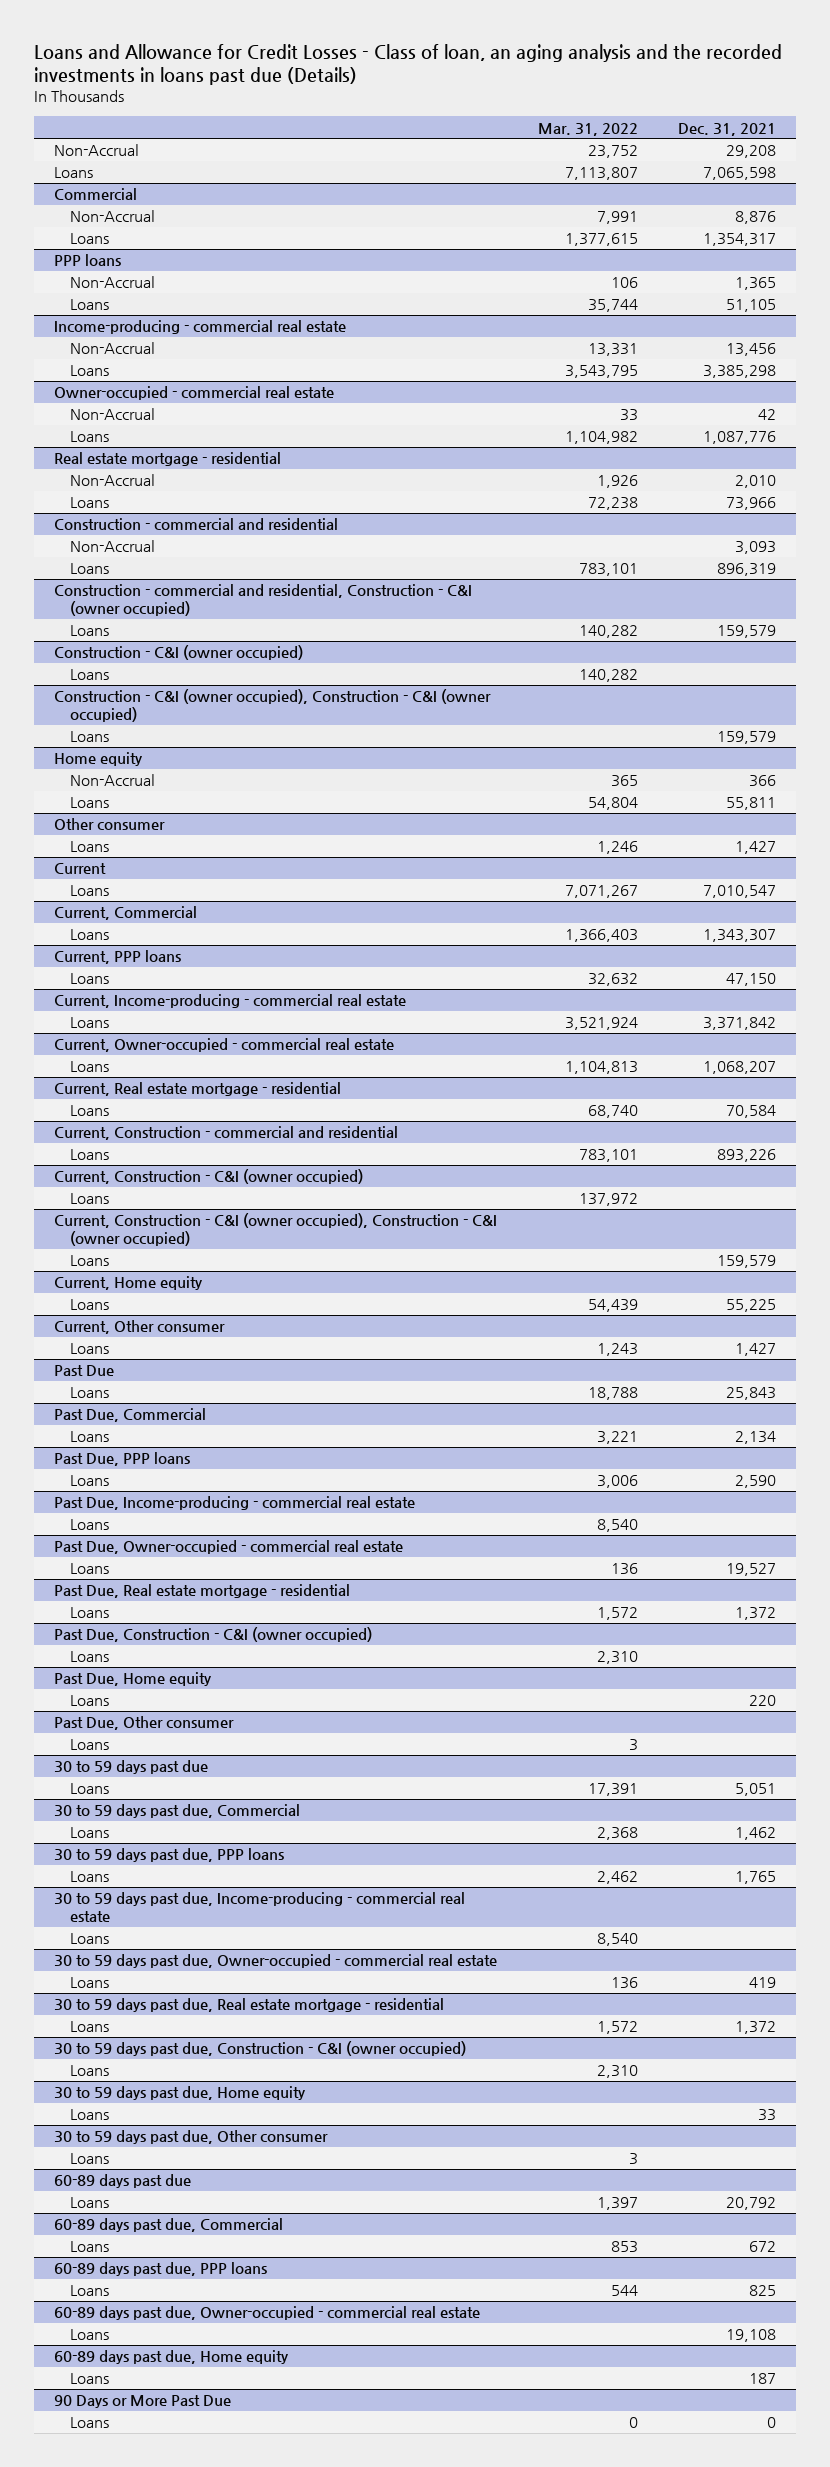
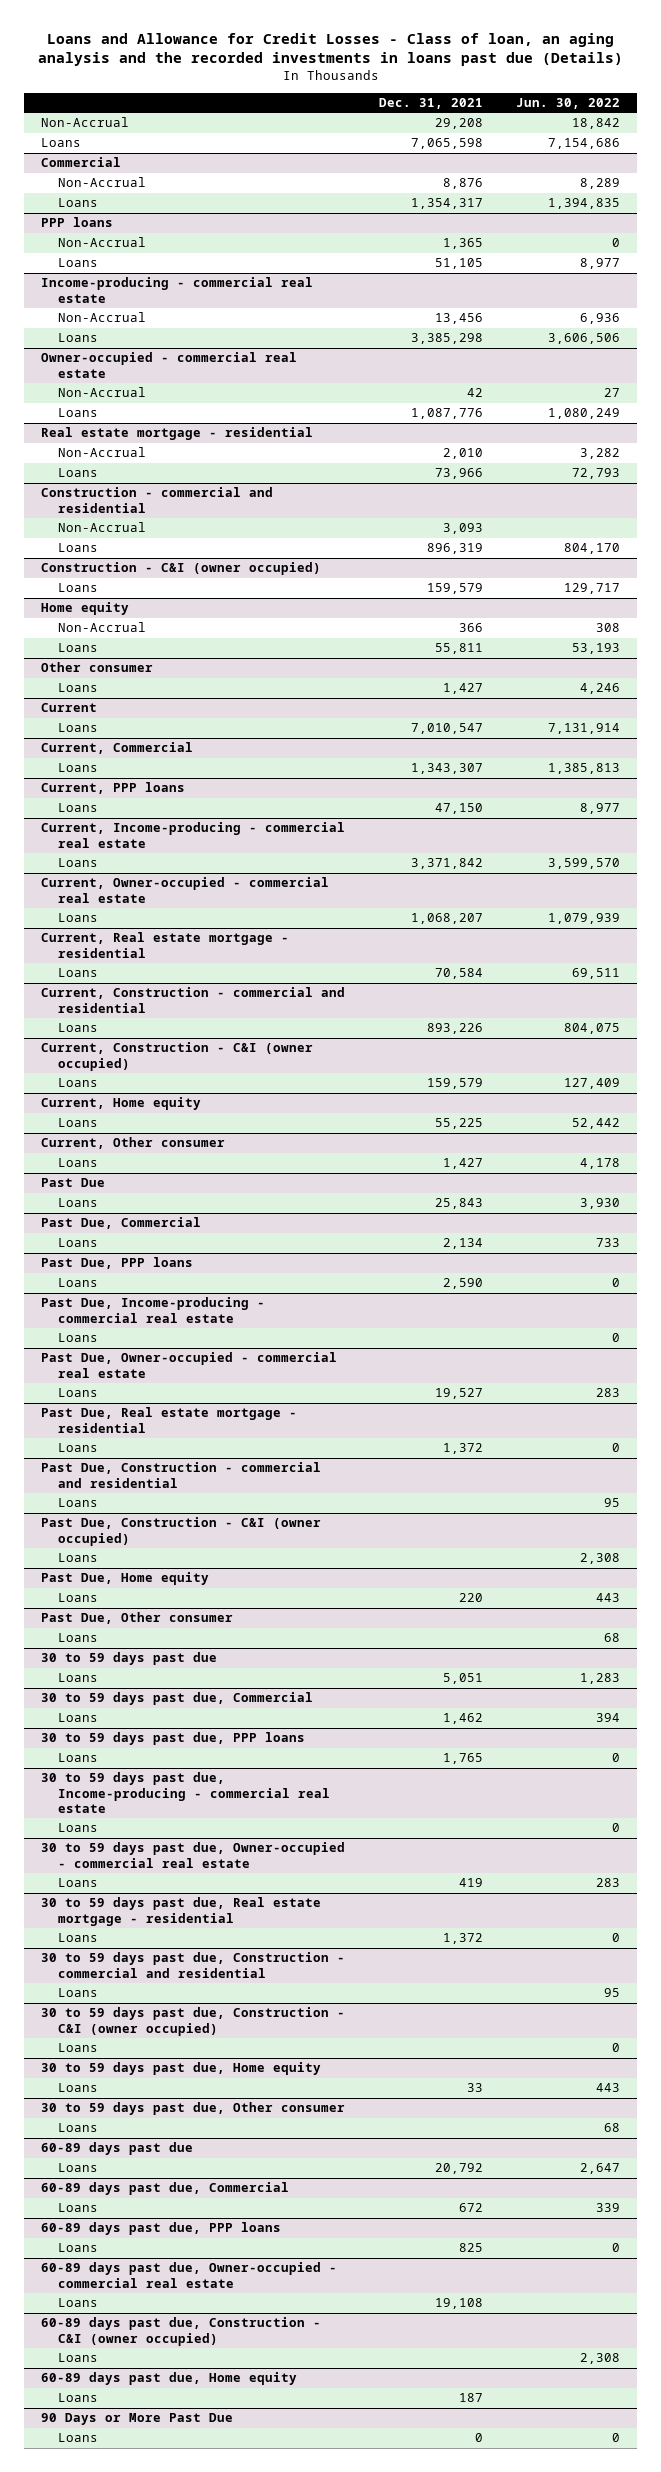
- | Mar. 31, 2022 | Dec. 31, 2021
+ | Dec. 31, 2021 | Jun. 30, 2022
- Construction - commercial and residential, Construction - C&I (owner occupied)
- Loans | 140,282 | 159,579
@ Construction - C&I (owner occupied)
- Loans | 140,282 |
- Construction - C&I (owner occupied), Construction - C&I (owner occupied)
@ Current, Construction - C&I (owner occupied)
- Loans | 137,972 |
- Current, Construction - C&I (owner occupied), Construction - C&I (owner occupied)
+ Past Due, Construction - commercial and residential
+ Loans | | 95
+ 30 to 59 days past due, Construction - commercial and residential
+ Loans | | 95
+ 60-89 days past due, Construction - C&I (owner occupied)
+ Loans | | 2,308

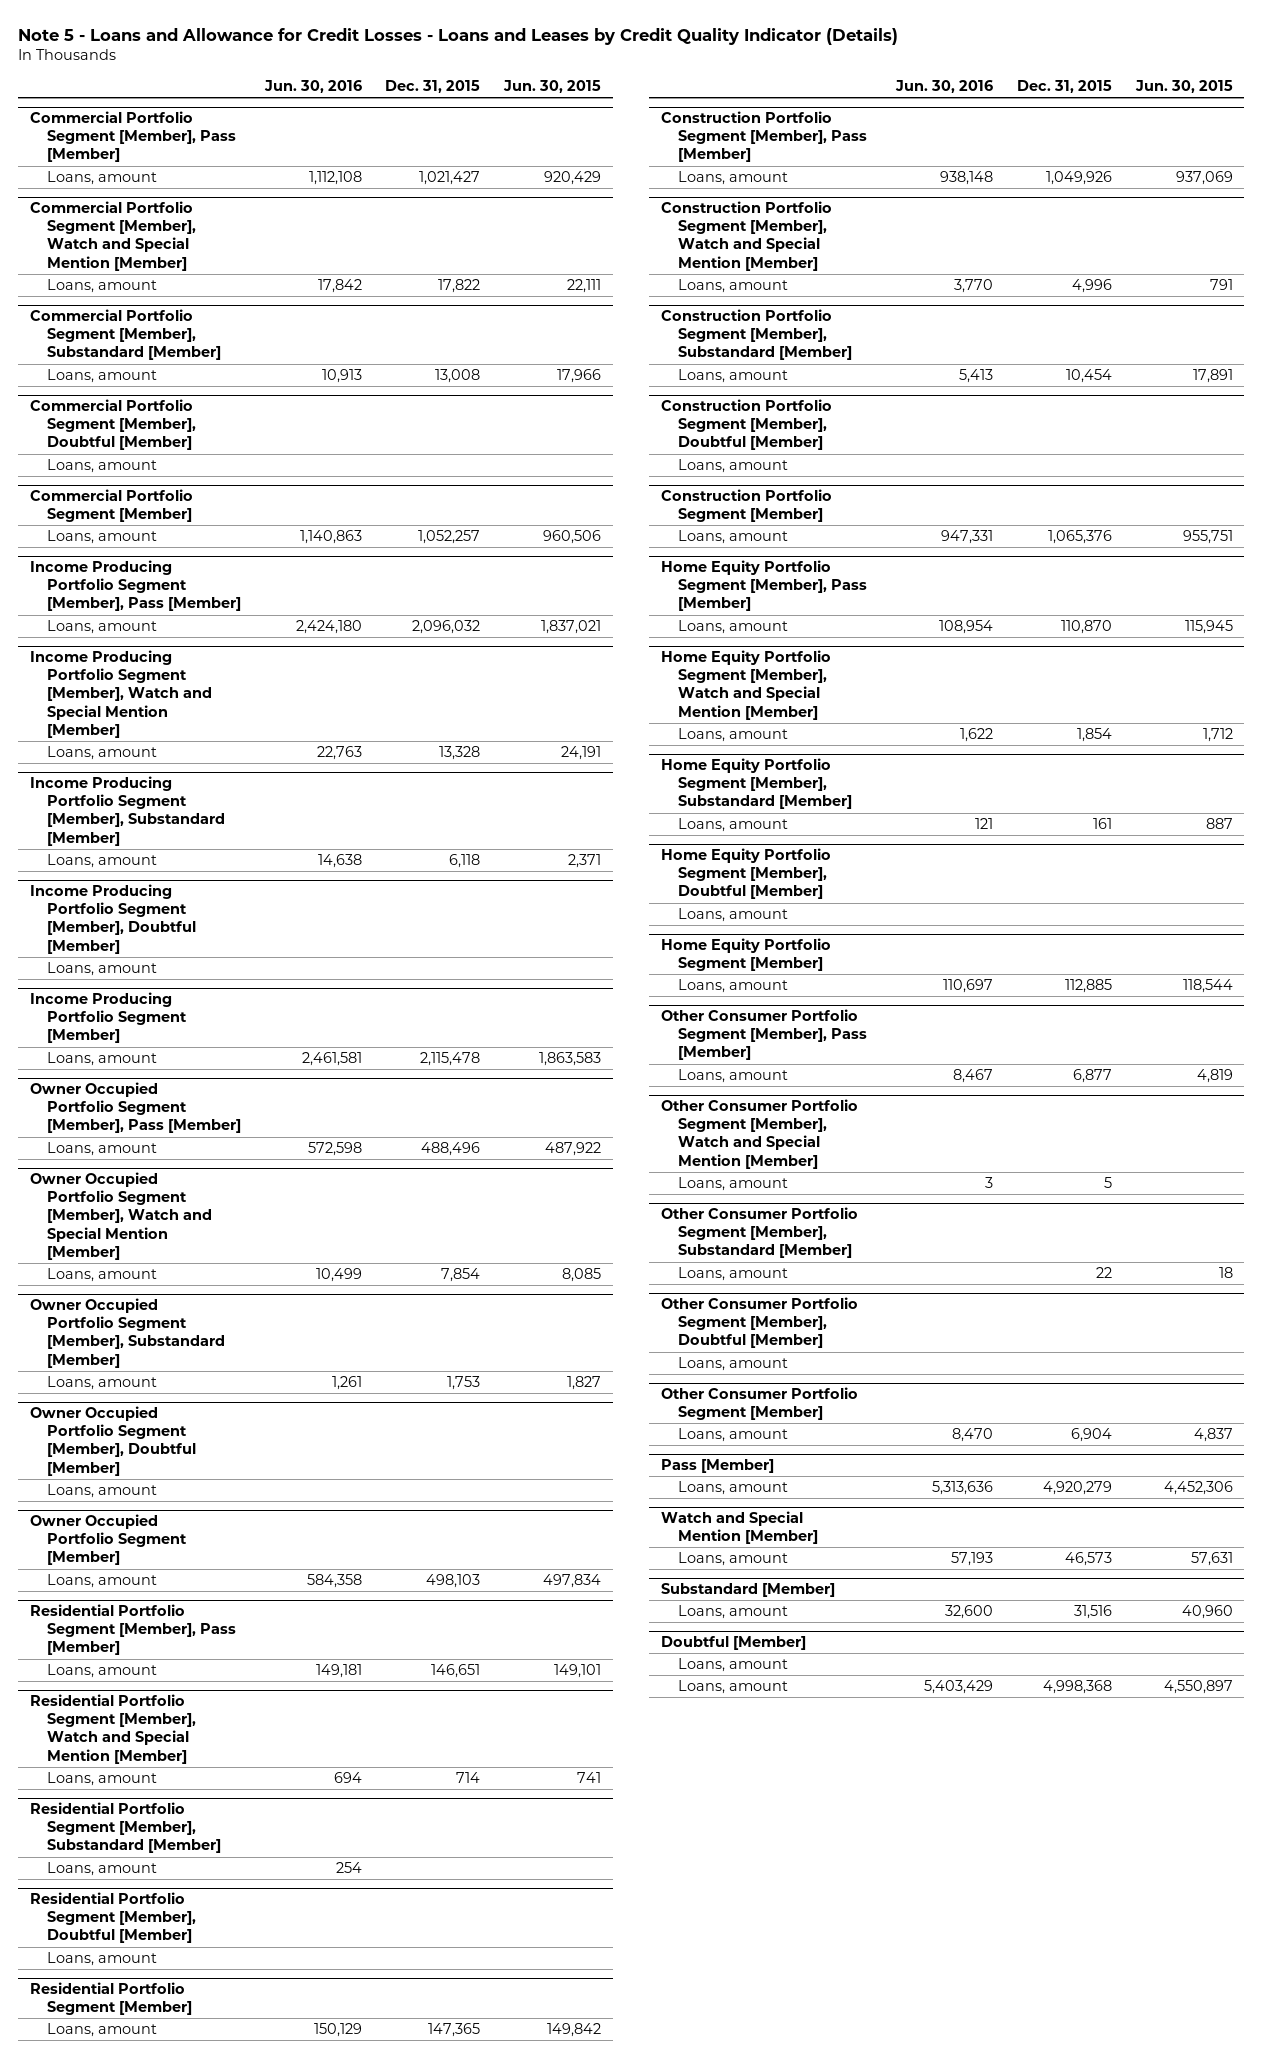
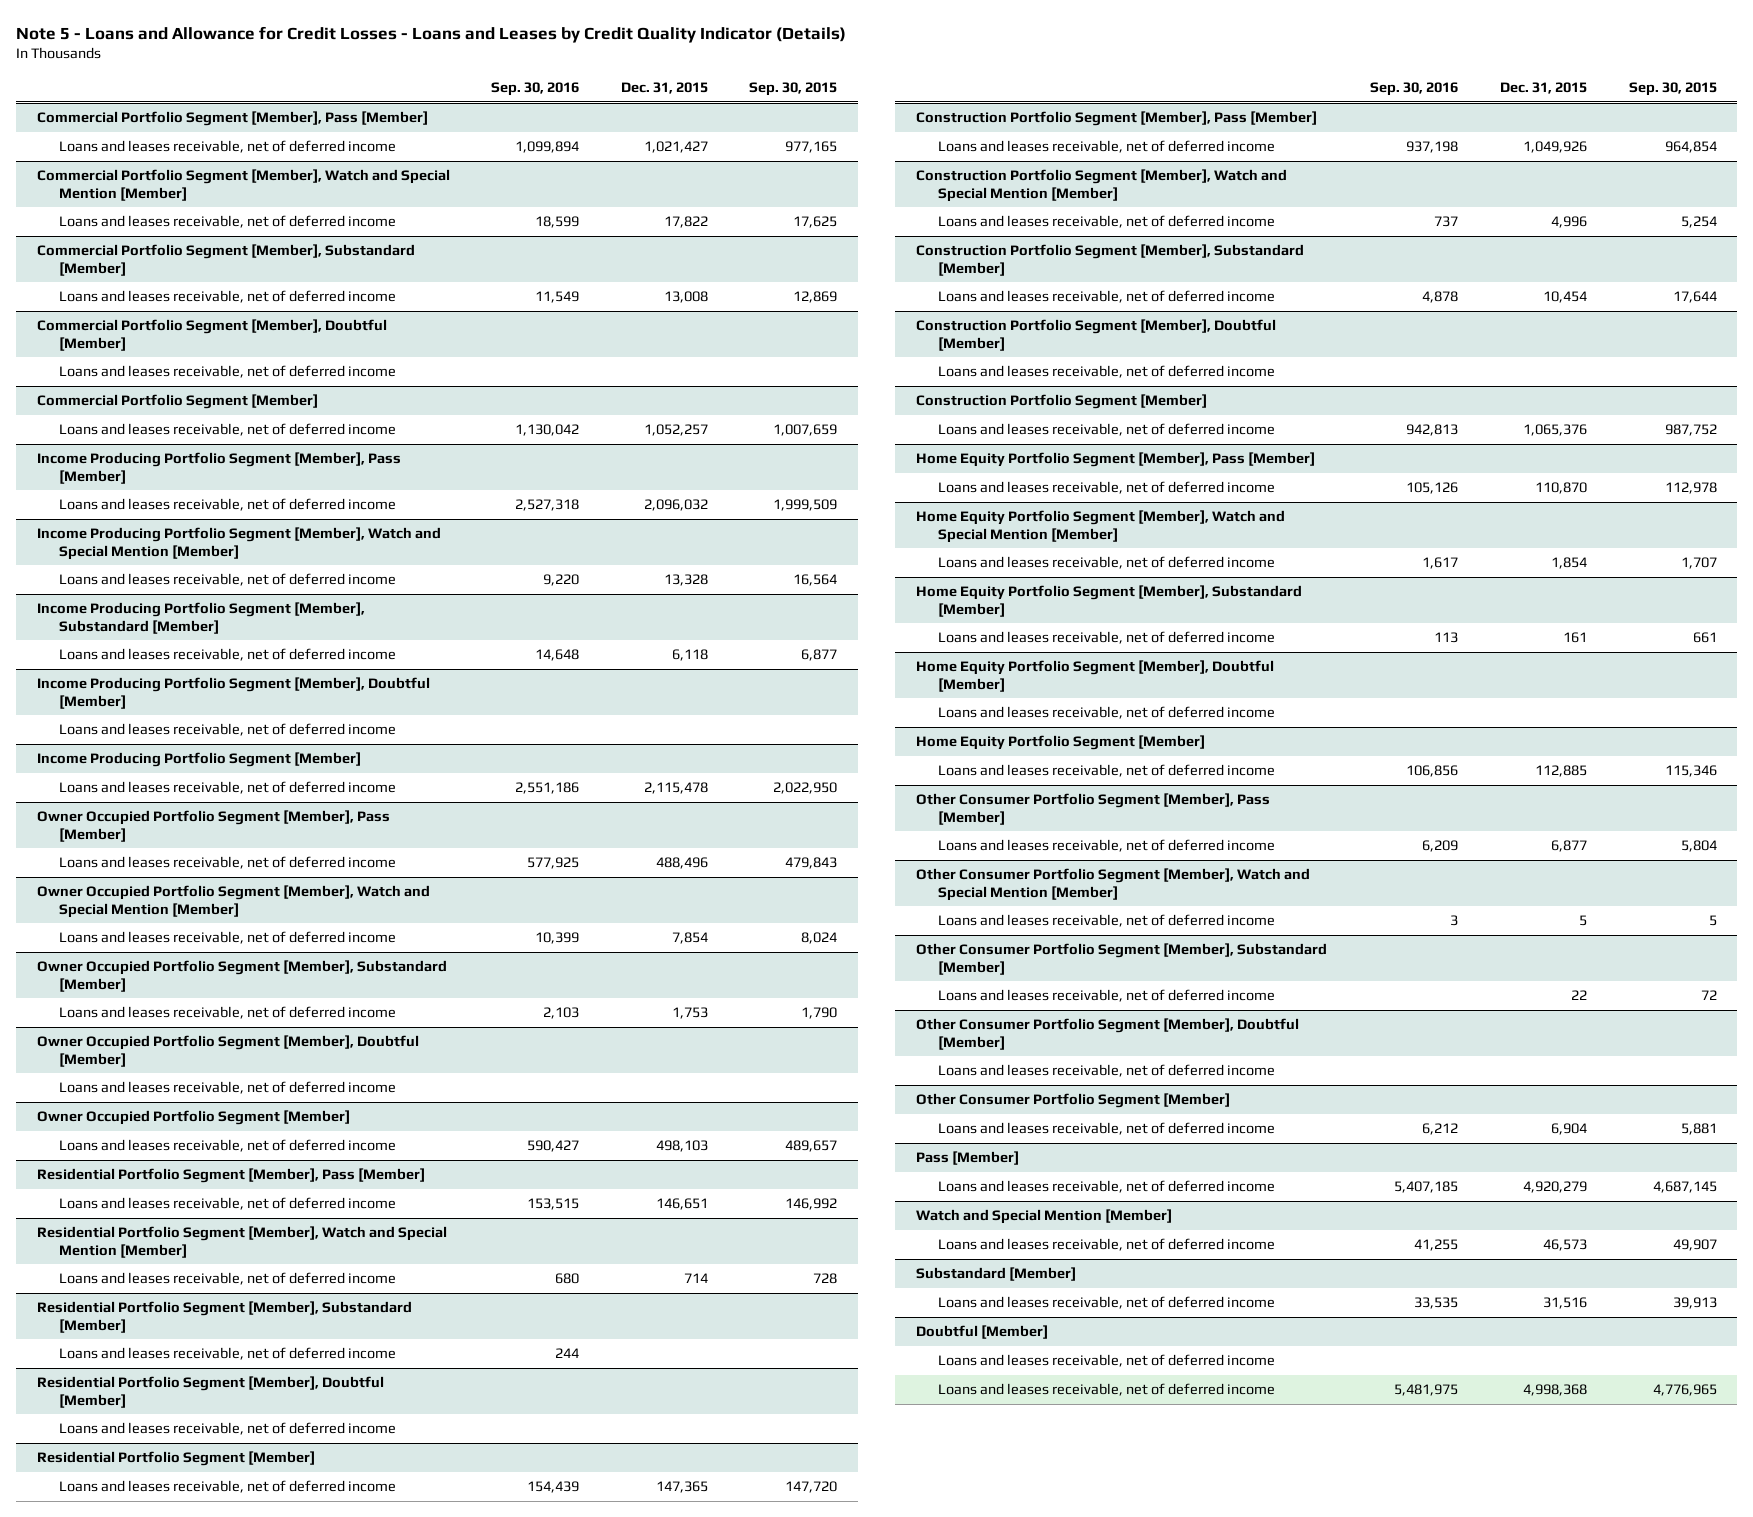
- | Jun. 30, 2016 | Dec. 31, 2015 | Jun. 30, 2015
+ | Sep. 30, 2016 | Dec. 31, 2015 | Sep. 30, 2015
@ Commercial Portfolio Segment [Member], Pass [Member]
- Loans, amount | 1,112,108 | 1,021,427 | 920,429
+ Loans and leases receivable, net of deferred income | 1,099,894 | 1,021,427 | 977,165
@ Commercial Portfolio Segment [Member], Watch and Special Mention [Member]
- Loans, amount | 17,842 | 17,822 | 22,111
+ Loans and leases receivable, net of deferred income | 18,599 | 17,822 | 17,625
@ Commercial Portfolio Segment [Member], Substandard [Member]
- Loans, amount | 10,913 | 13,008 | 17,966
+ Loans and leases receivable, net of deferred income | 11,549 | 13,008 | 12,869
@ Commercial Portfolio Segment [Member], Doubtful [Member]
- Loans, amount
+ Loans and leases receivable, net of deferred income
@ Commercial Portfolio Segment [Member]
- Loans, amount | 1,140,863 | 1,052,257 | 960,506
+ Loans and leases receivable, net of deferred income | 1,130,042 | 1,052,257 | 1,007,659
@ Income Producing Portfolio Segment [Member], Pass [Member]
- Loans, amount | 2,424,180 | 2,096,032 | 1,837,021
+ Loans and leases receivable, net of deferred income | 2,527,318 | 2,096,032 | 1,999,509
@ Income Producing Portfolio Segment [Member], Watch and Special Mention [Member]
- Loans, amount | 22,763 | 13,328 | 24,191
+ Loans and leases receivable, net of deferred income | 9,220 | 13,328 | 16,564
@ Income Producing Portfolio Segment [Member], Substandard [Member]
- Loans, amount | 14,638 | 6,118 | 2,371
+ Loans and leases receivable, net of deferred income | 14,648 | 6,118 | 6,877
@ Income Producing Portfolio Segment [Member], Doubtful [Member]
- Loans, amount
+ Loans and leases receivable, net of deferred income
@ Income Producing Portfolio Segment [Member]
- Loans, amount | 2,461,581 | 2,115,478 | 1,863,583
+ Loans and leases receivable, net of deferred income | 2,551,186 | 2,115,478 | 2,022,950
@ Owner Occupied Portfolio Segment [Member], Pass [Member]
- Loans, amount | 572,598 | 488,496 | 487,922
+ Loans and leases receivable, net of deferred income | 577,925 | 488,496 | 479,843
@ Owner Occupied Portfolio Segment [Member], Watch and Special Mention [Member]
- Loans, amount | 10,499 | 7,854 | 8,085
+ Loans and leases receivable, net of deferred income | 10,399 | 7,854 | 8,024
@ Owner Occupied Portfolio Segment [Member], Substandard [Member]
- Loans, amount | 1,261 | 1,753 | 1,827
+ Loans and leases receivable, net of deferred income | 2,103 | 1,753 | 1,790
@ Owner Occupied Portfolio Segment [Member], Doubtful [Member]
- Loans, amount
+ Loans and leases receivable, net of deferred income
@ Owner Occupied Portfolio Segment [Member]
- Loans, amount | 584,358 | 498,103 | 497,834
+ Loans and leases receivable, net of deferred income | 590,427 | 498,103 | 489,657
@ Residential Portfolio Segment [Member], Pass [Member]
- Loans, amount | 149,181 | 146,651 | 149,101
+ Loans and leases receivable, net of deferred income | 153,515 | 146,651 | 146,992
@ Residential Portfolio Segment [Member], Watch and Special Mention [Member]
- Loans, amount | 694 | 714 | 741
+ Loans and leases receivable, net of deferred income | 680 | 714 | 728
@ Residential Portfolio Segment [Member], Substandard [Member]
- Loans, amount | 254 | |
+ Loans and leases receivable, net of deferred income | 244 | |
@ Residential Portfolio Segment [Member], Doubtful [Member]
- Loans, amount
+ Loans and leases receivable, net of deferred income
@ Residential Portfolio Segment [Member]
- Loans, amount | 150,129 | 147,365 | 149,842
+ Loans and leases receivable, net of deferred income | 154,439 | 147,365 | 147,720
@ Construction Portfolio Segment [Member], Pass [Member]
- Loans, amount | 938,148 | 1,049,926 | 937,069
+ Loans and leases receivable, net of deferred income | 937,198 | 1,049,926 | 964,854
@ Construction Portfolio Segment [Member], Watch and Special Mention [Member]
- Loans, amount | 3,770 | 4,996 | 791
+ Loans and leases receivable, net of deferred income | 737 | 4,996 | 5,254
@ Construction Portfolio Segment [Member], Substandard [Member]
- Loans, amount | 5,413 | 10,454 | 17,891
+ Loans and leases receivable, net of deferred income | 4,878 | 10,454 | 17,644
@ Construction Portfolio Segment [Member], Doubtful [Member]
- Loans, amount
+ Loans and leases receivable, net of deferred income
@ Construction Portfolio Segment [Member]
- Loans, amount | 947,331 | 1,065,376 | 955,751
+ Loans and leases receivable, net of deferred income | 942,813 | 1,065,376 | 987,752
@ Home Equity Portfolio Segment [Member], Pass [Member]
- Loans, amount | 108,954 | 110,870 | 115,945
+ Loans and leases receivable, net of deferred income | 105,126 | 110,870 | 112,978
@ Home Equity Portfolio Segment [Member], Watch and Special Mention [Member]
- Loans, amount | 1,622 | 1,854 | 1,712
+ Loans and leases receivable, net of deferred income | 1,617 | 1,854 | 1,707
@ Home Equity Portfolio Segment [Member], Substandard [Member]
- Loans, amount | 121 | 161 | 887
+ Loans and leases receivable, net of deferred income | 113 | 161 | 661
@ Home Equity Portfolio Segment [Member], Doubtful [Member]
- Loans, amount
+ Loans and leases receivable, net of deferred income
@ Home Equity Portfolio Segment [Member]
- Loans, amount | 110,697 | 112,885 | 118,544
+ Loans and leases receivable, net of deferred income | 106,856 | 112,885 | 115,346
@ Other Consumer Portfolio Segment [Member], Pass [Member]
- Loans, amount | 8,467 | 6,877 | 4,819
+ Loans and leases receivable, net of deferred income | 6,209 | 6,877 | 5,804
@ Other Consumer Portfolio Segment [Member], Watch and Special Mention [Member]
- Loans, amount | 3 | 5 |
+ Loans and leases receivable, net of deferred income | 3 | 5 | 5
@ Other Consumer Portfolio Segment [Member], Substandard [Member]
- Loans, amount | | 22 | 18
+ Loans and leases receivable, net of deferred income | | 22 | 72
@ Other Consumer Portfolio Segment [Member], Doubtful [Member]
- Loans, amount
+ Loans and leases receivable, net of deferred income
@ Other Consumer Portfolio Segment [Member]
- Loans, amount | 8,470 | 6,904 | 4,837
+ Loans and leases receivable, net of deferred income | 6,212 | 6,904 | 5,881
@ Pass [Member]
- Loans, amount | 5,313,636 | 4,920,279 | 4,452,306
+ Loans and leases receivable, net of deferred income | 5,407,185 | 4,920,279 | 4,687,145
@ Watch and Special Mention [Member]
- Loans, amount | 57,193 | 46,573 | 57,631
+ Loans and leases receivable, net of deferred income | 41,255 | 46,573 | 49,907
@ Substandard [Member]
- Loans, amount | 32,600 | 31,516 | 40,960
+ Loans and leases receivable, net of deferred income | 33,535 | 31,516 | 39,913
@ Doubtful [Member]
- Loans, amount
- Loans, amount | 5,403,429 | 4,998,368 | 4,550,897
+ Loans and leases receivable, net of deferred income
+ Loans and leases receivable, net of deferred income | 5,481,975 | 4,998,368 | 4,776,965

